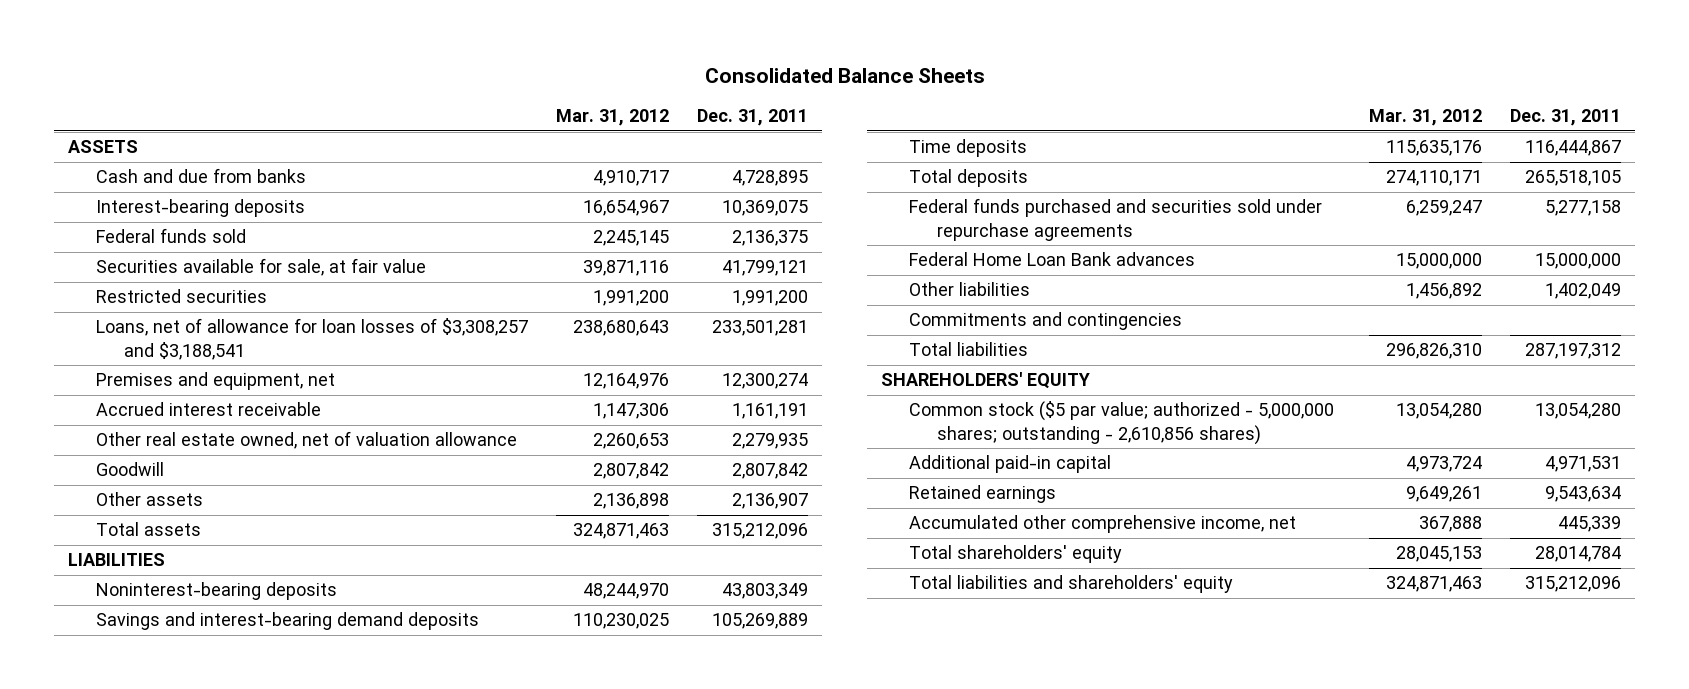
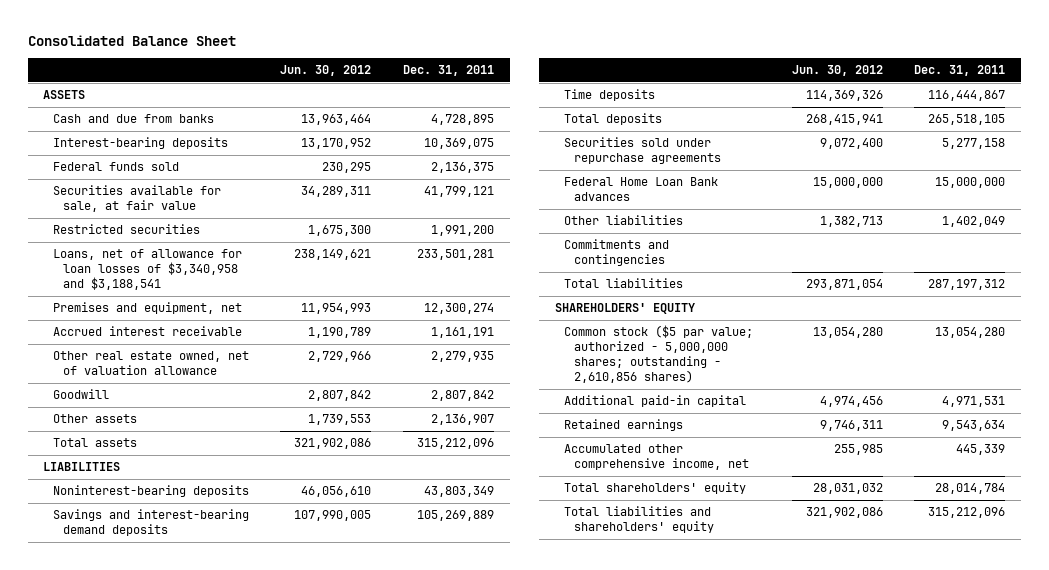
- Consolidated Balance Sheets
+ Consolidated Balance Sheet
- | Mar. 31, 2012 | Dec. 31, 2011
+ | Jun. 30, 2012 | Dec. 31, 2011
- Loans, net of allowance for loan losses of $3,308,257 and $3,188,541 | 238,680,643 | 233,501,281
+ Loans, net of allowance for loan losses of $3,340,958 and $3,188,541 | 238,149,621 | 233,501,281
- Federal funds purchased and securities sold under repurchase agreements | 6,259,247 | 5,277,158
+ Securities sold under repurchase agreements | 9,072,400 | 5,277,158

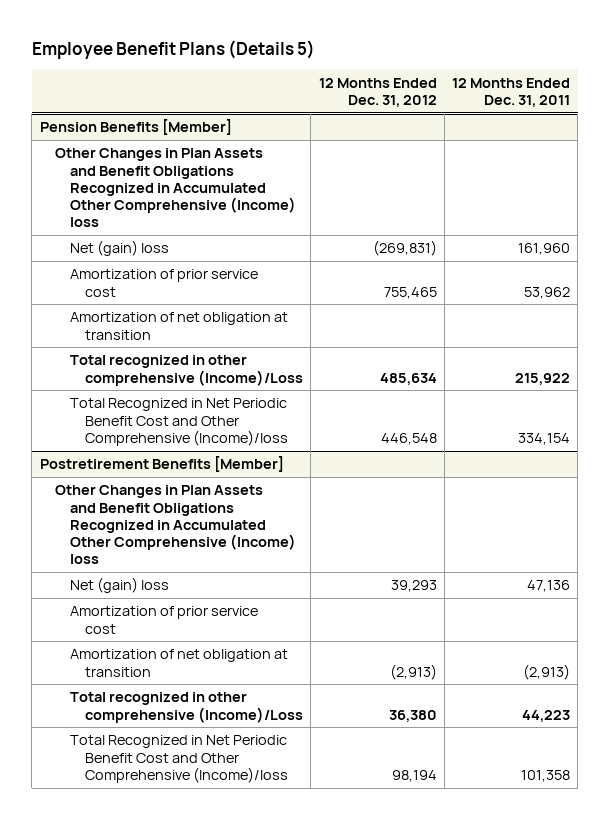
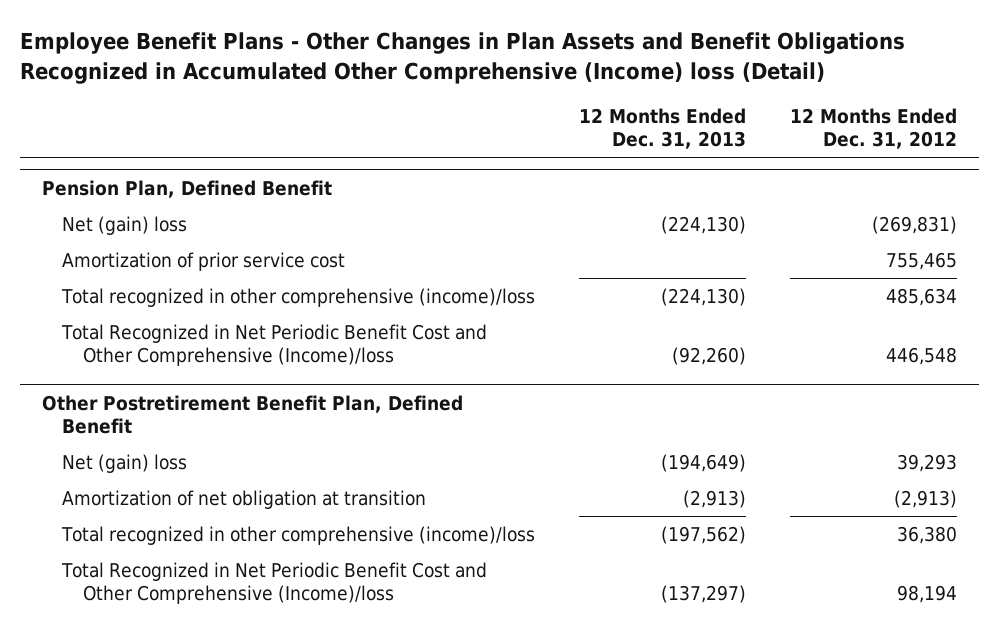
- Employee Benefit Plans (Details 5)
+ Employee Benefit Plans - Other Changes in Plan Assets and Benefit Obligations Recognized in Accumulated Other Comprehensive (Income) loss (Detail)
- | 12 Months Ended Dec. 31, 2012 | 12 Months Ended Dec. 31, 2011
+ | 12 Months Ended Dec. 31, 2013 | 12 Months Ended Dec. 31, 2012
- Pension Benefits [Member]
- Other Changes in Plan Assets and Benefit Obligations Recognized in Accumulated Other Comprehensive (Income) loss
+ Pension Plan, Defined Benefit
- Amortization of net obligation at transition
- Total recognized in other comprehensive (Income)/Loss | 485,634 | 215,922
+ Total recognized in other comprehensive (income)/loss | (224,130) | 485,634
- Postretirement Benefits [Member]
- Other Changes in Plan Assets and Benefit Obligations Recognized in Accumulated Other Comprehensive (Income) loss
+ Other Postretirement Benefit Plan, Defined Benefit
- Amortization of prior service cost
- Total recognized in other comprehensive (Income)/Loss | 36,380 | 44,223
+ Total recognized in other comprehensive (income)/loss | (197,562) | 36,380

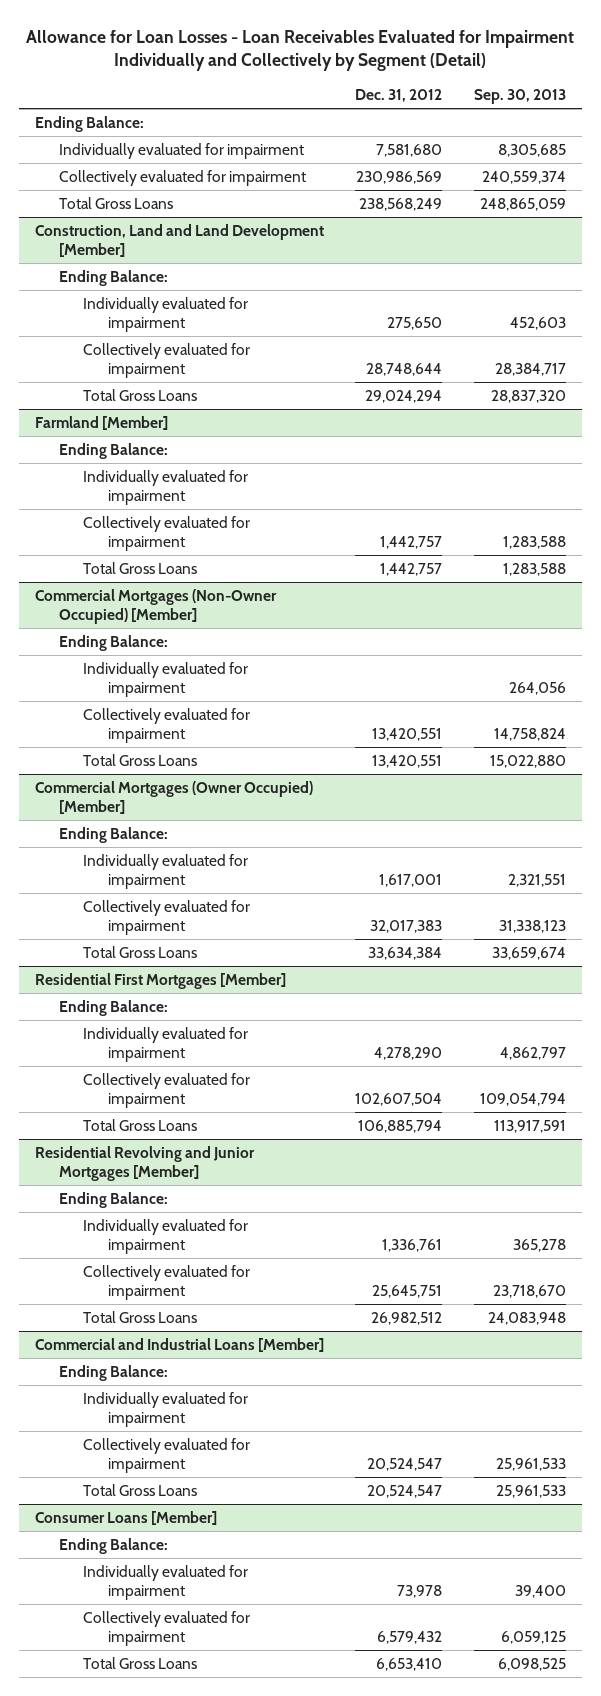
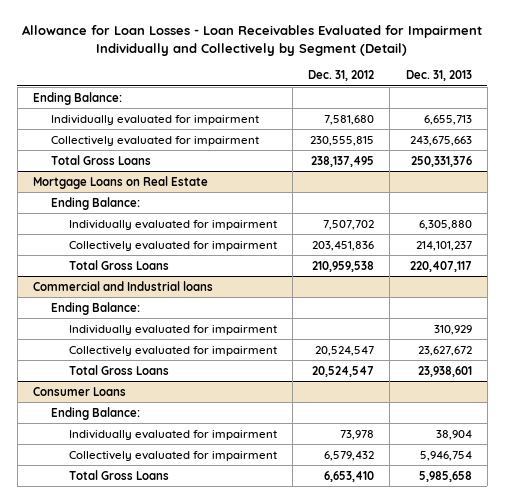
- | Dec. 31, 2012 | Sep. 30, 2013
+ | Dec. 31, 2012 | Dec. 31, 2013
- Collectively evaluated for impairment | 230,986,569 | 240,559,374
- Total Gross Loans | 238,568,249 | 248,865,059
- Construction, Land and Land Development [Member]
- Ending Balance:
- Individually evaluated for impairment | 275,650 | 452,603
- Collectively evaluated for impairment | 28,748,644 | 28,384,717
- Total Gross Loans | 29,024,294 | 28,837,320
- Farmland [Member]
- Ending Balance:
- Individually evaluated for impairment
- Collectively evaluated for impairment | 1,442,757 | 1,283,588
- Total Gross Loans | 1,442,757 | 1,283,588
- Commercial Mortgages (Non-Owner Occupied) [Member]
- Ending Balance:
- Individually evaluated for impairment | | 264,056
- Collectively evaluated for impairment | 13,420,551 | 14,758,824
- Total Gross Loans | 13,420,551 | 15,022,880
- Commercial Mortgages (Owner Occupied) [Member]
- Ending Balance:
- Individually evaluated for impairment | 1,617,001 | 2,321,551
- Collectively evaluated for impairment | 32,017,383 | 31,338,123
- Total Gross Loans | 33,634,384 | 33,659,674
- Residential First Mortgages [Member]
- Ending Balance:
- Individually evaluated for impairment | 4,278,290 | 4,862,797
- Collectively evaluated for impairment | 102,607,504 | 109,054,794
- Total Gross Loans | 106,885,794 | 113,917,591
- Residential Revolving and Junior Mortgages [Member]
+ Collectively evaluated for impairment | 230,555,815 | 243,675,663
+ Total Gross Loans | 238,137,495 | 250,331,376
+ Mortgage Loans on Real Estate
- Individually evaluated for impairment | 1,336,761 | 365,278
- Collectively evaluated for impairment | 25,645,751 | 23,718,670
- Total Gross Loans | 26,982,512 | 24,083,948
- Commercial and Industrial Loans [Member]
+ Individually evaluated for impairment | 7,507,702 | 6,305,880
+ Collectively evaluated for impairment | 203,451,836 | 214,101,237
+ Total Gross Loans | 210,959,538 | 220,407,117
+ Commercial and Industrial loans
- Consumer Loans [Member]
+ Consumer Loans

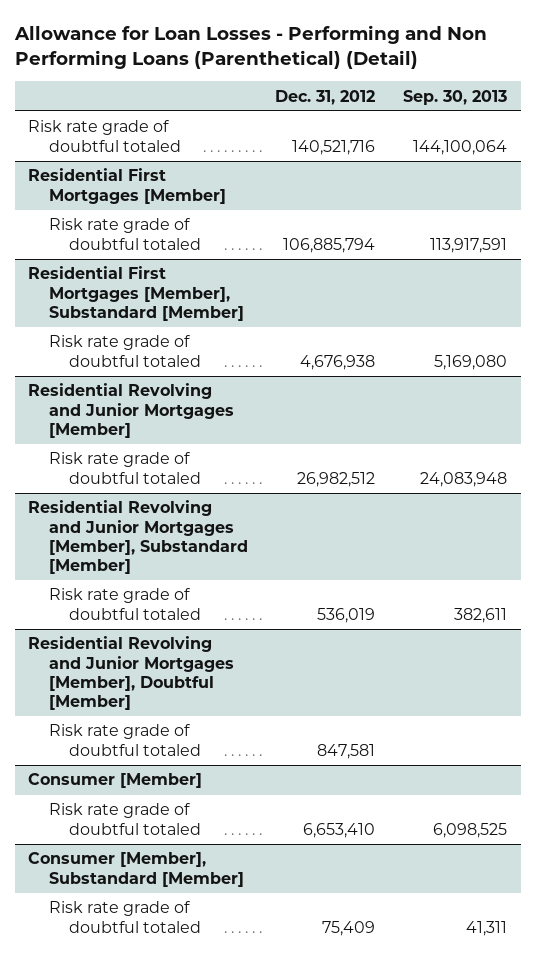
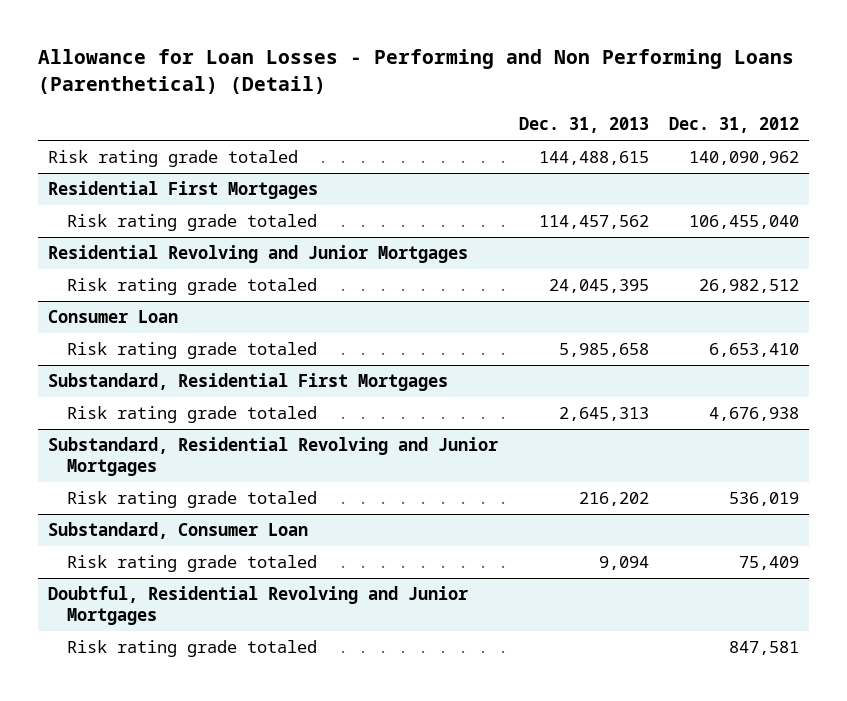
- | Dec. 31, 2012 | Sep. 30, 2013
+ | Dec. 31, 2013 | Dec. 31, 2012
- Risk rate grade of doubtful totaled | 140,521,716 | 144,100,064
- Residential First Mortgages [Member]
- Risk rate grade of doubtful totaled | 106,885,794 | 113,917,591
- Residential First Mortgages [Member], Substandard [Member]
- Risk rate grade of doubtful totaled | 4,676,938 | 5,169,080
- Residential Revolving and Junior Mortgages [Member]
- Risk rate grade of doubtful totaled | 26,982,512 | 24,083,948
- Residential Revolving and Junior Mortgages [Member], Substandard [Member]
- Risk rate grade of doubtful totaled | 536,019 | 382,611
- Residential Revolving and Junior Mortgages [Member], Doubtful [Member]
- Risk rate grade of doubtful totaled | 847,581 |
- Consumer [Member]
- Risk rate grade of doubtful totaled | 6,653,410 | 6,098,525
- Consumer [Member], Substandard [Member]
- Risk rate grade of doubtful totaled | 75,409 | 41,311
+ Risk rating grade totaled | 144,488,615 | 140,090,962
+ Residential First Mortgages
+ Risk rating grade totaled | 114,457,562 | 106,455,040
+ Residential Revolving and Junior Mortgages
+ Risk rating grade totaled | 24,045,395 | 26,982,512
+ Consumer Loan
+ Risk rating grade totaled | 5,985,658 | 6,653,410
+ Substandard, Residential First Mortgages
+ Risk rating grade totaled | 2,645,313 | 4,676,938
+ Substandard, Residential Revolving and Junior Mortgages
+ Risk rating grade totaled | 216,202 | 536,019
+ Substandard, Consumer Loan
+ Risk rating grade totaled | 9,094 | 75,409
+ Doubtful, Residential Revolving and Junior Mortgages
+ Risk rating grade totaled | | 847,581

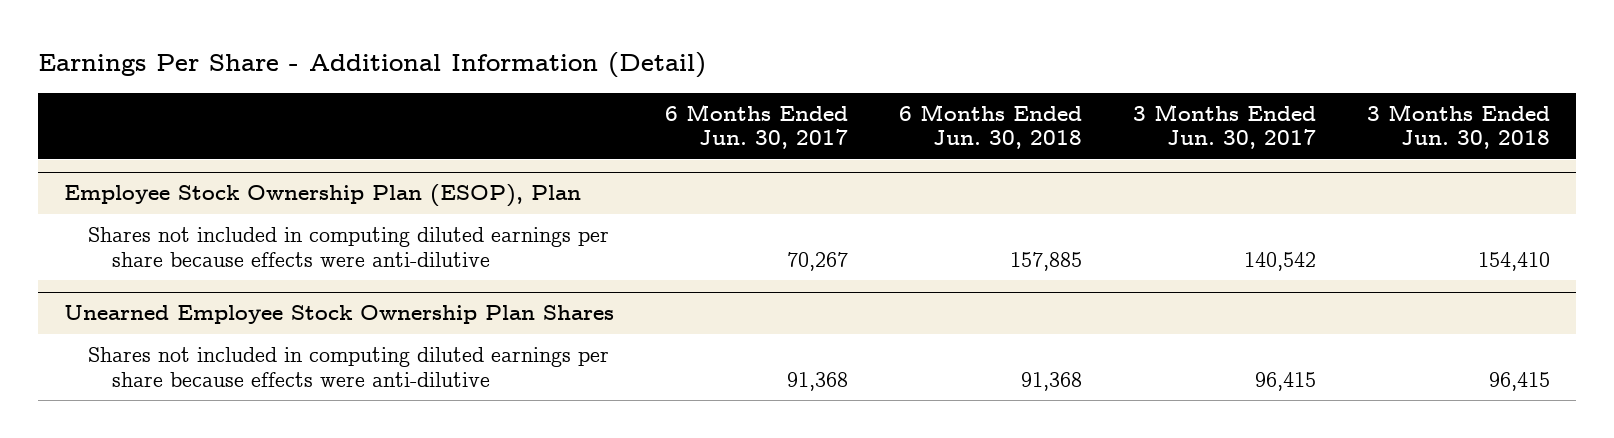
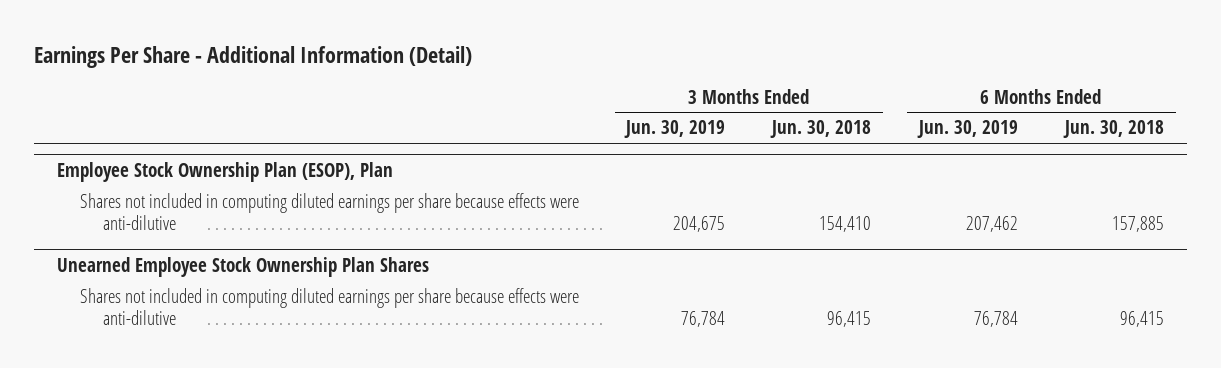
- | 6 Months Ended Jun. 30, 2017 | 6 Months Ended Jun. 30, 2018 | 3 Months Ended Jun. 30, 2017 | 3 Months Ended Jun. 30, 2018
+ | 3 Months Ended Jun. 30, 2019 | 3 Months Ended Jun. 30, 2018 | 6 Months Ended Jun. 30, 2019 | 6 Months Ended Jun. 30, 2018
@ Unearned Employee Stock Ownership Plan Shares
- Shares not included in computing diluted earnings per share because effects were anti-dilutive | 91,368 | 91,368 | 96,415 | 96,415
+ Shares not included in computing diluted earnings per share because effects were anti-dilutive | 76,784 | 96,415 | 76,784 | 96,415

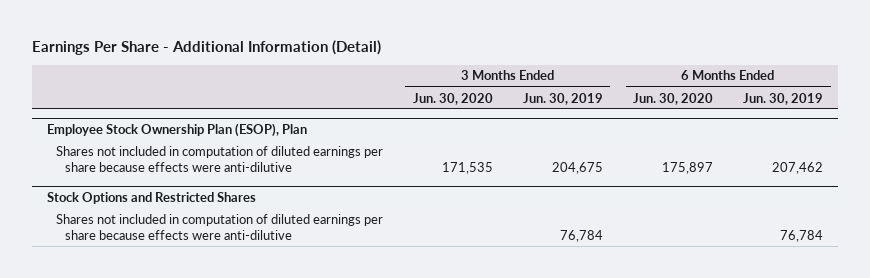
- | 3 Months Ended Jun. 30, 2019 | 3 Months Ended Jun. 30, 2018 | 6 Months Ended Jun. 30, 2019 | 6 Months Ended Jun. 30, 2018
+ | 3 Months Ended Jun. 30, 2020 | 3 Months Ended Jun. 30, 2019 | 6 Months Ended Jun. 30, 2020 | 6 Months Ended Jun. 30, 2019
@ Employee Stock Ownership Plan (ESOP), Plan
- Shares not included in computing diluted earnings per share because effects were anti-dilutive | 204,675 | 154,410 | 207,462 | 157,885
- Unearned Employee Stock Ownership Plan Shares
- Shares not included in computing diluted earnings per share because effects were anti-dilutive | 76,784 | 96,415 | 76,784 | 96,415
@ Employee Stock Ownership Plan (ESOP), Plan
+ Shares not included in computation of diluted earnings per share because effects were anti-dilutive | 171,535 | 204,675 | 175,897 | 207,462
+ Stock Options and Restricted Shares
+ Shares not included in computation of diluted earnings per share because effects were anti-dilutive | | 76,784 | | 76,784

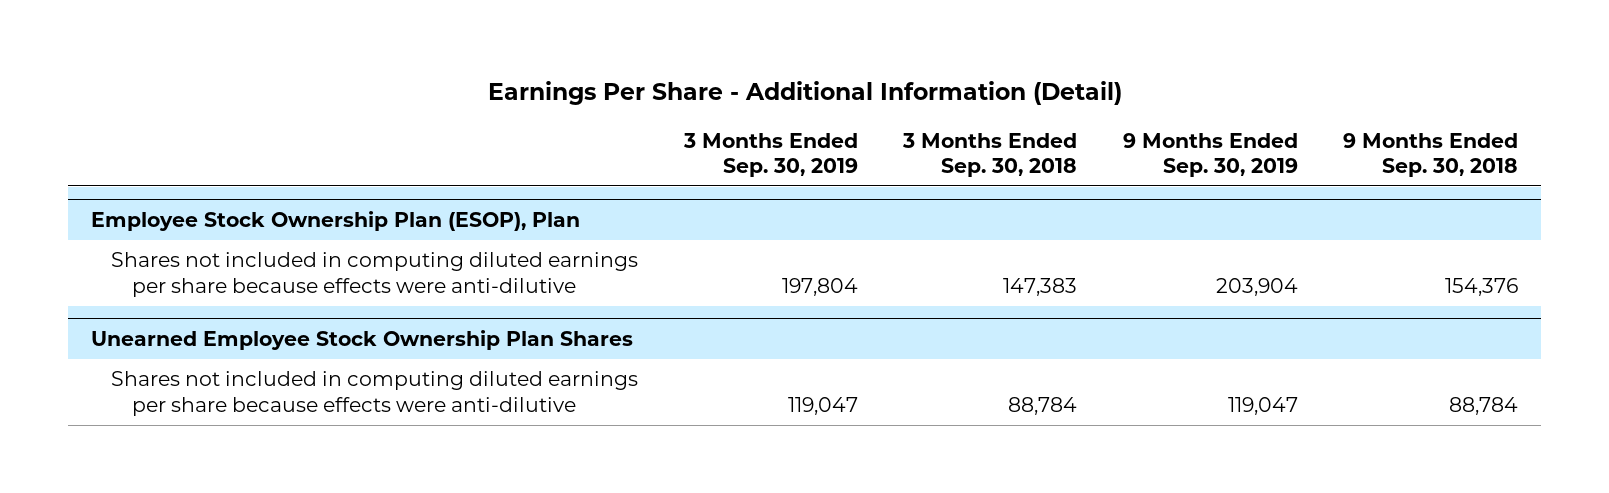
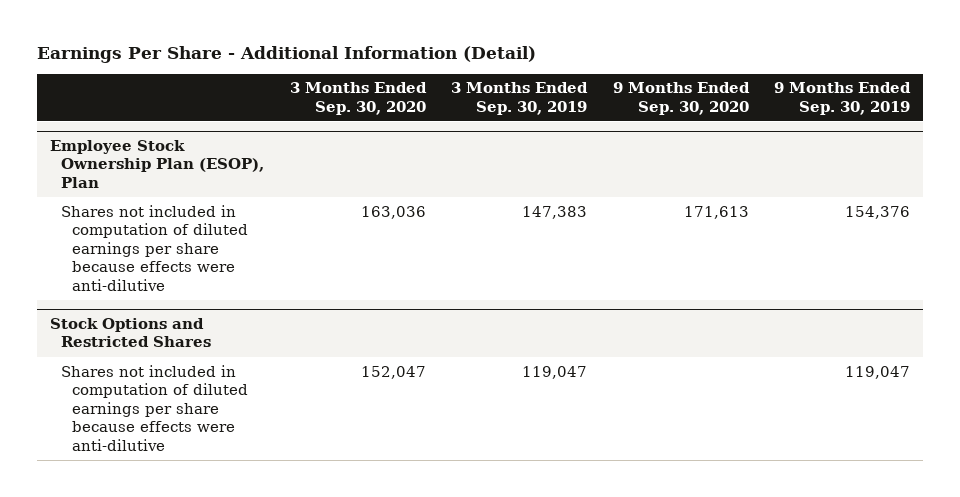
- | 3 Months Ended Sep. 30, 2019 | 3 Months Ended Sep. 30, 2018 | 9 Months Ended Sep. 30, 2019 | 9 Months Ended Sep. 30, 2018
+ | 3 Months Ended Sep. 30, 2020 | 3 Months Ended Sep. 30, 2019 | 9 Months Ended Sep. 30, 2020 | 9 Months Ended Sep. 30, 2019
@ Employee Stock Ownership Plan (ESOP), Plan
- Shares not included in computing diluted earnings per share because effects were anti-dilutive | 197,804 | 147,383 | 203,904 | 154,376
- Unearned Employee Stock Ownership Plan Shares
- Shares not included in computing diluted earnings per share because effects were anti-dilutive | 119,047 | 88,784 | 119,047 | 88,784
@ Employee Stock Ownership Plan (ESOP), Plan
+ Shares not included in computation of diluted earnings per share because effects were anti-dilutive | 163,036 | 147,383 | 171,613 | 154,376
+ Stock Options and Restricted Shares
+ Shares not included in computation of diluted earnings per share because effects were anti-dilutive | 152,047 | 119,047 | | 119,047

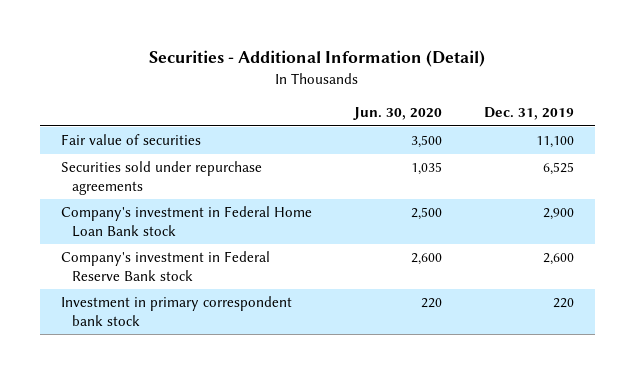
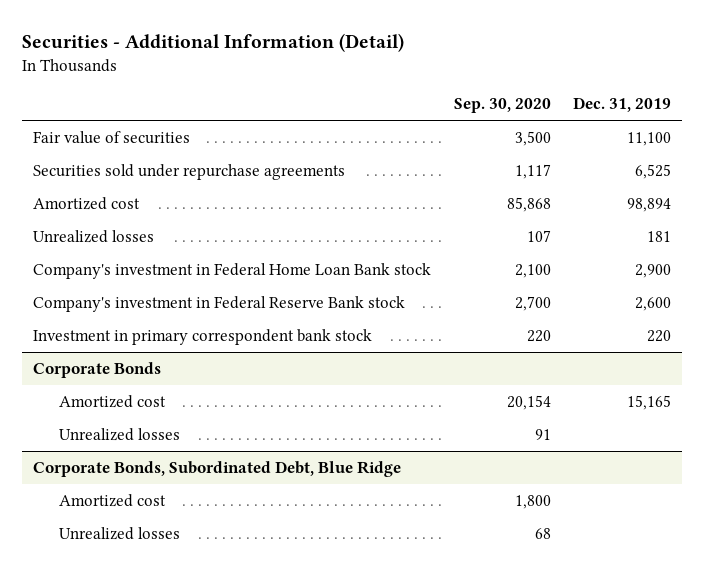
- | Jun. 30, 2020 | Dec. 31, 2019
+ | Sep. 30, 2020 | Dec. 31, 2019
+ Amortized cost | 85,868 | 98,894
+ Unrealized losses | 107 | 181
+ Corporate Bonds
+ Amortized cost | 20,154 | 15,165
+ Unrealized losses | 91 |
+ Corporate Bonds, Subordinated Debt, Blue Ridge
+ Amortized cost | 1,800 |
+ Unrealized losses | 68 |

